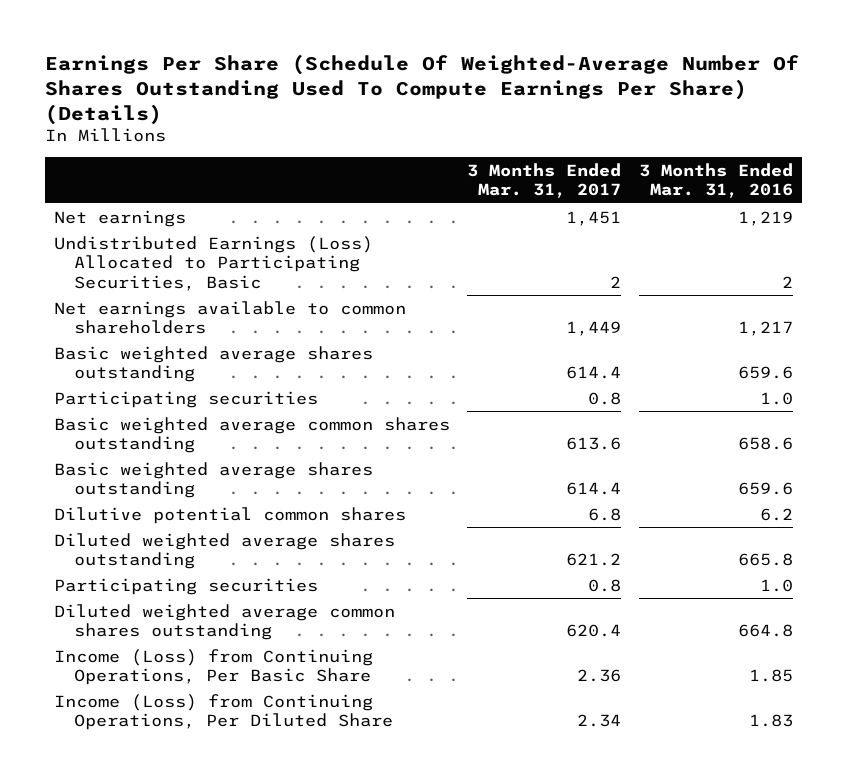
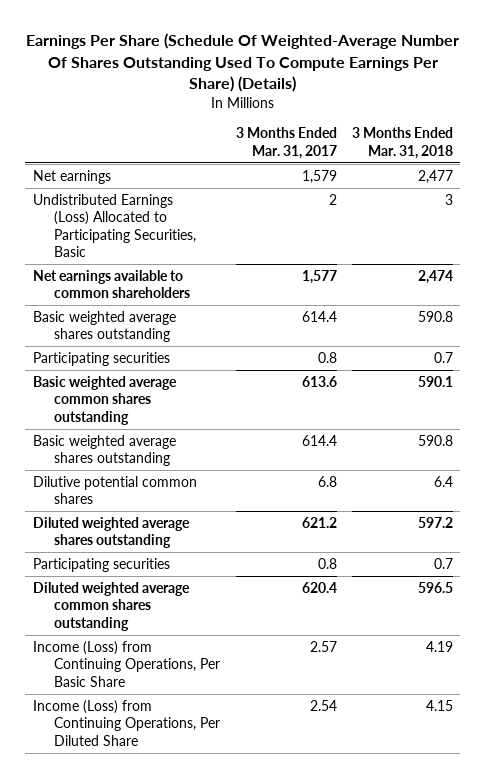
- | 3 Months Ended Mar. 31, 2017 | 3 Months Ended Mar. 31, 2016
+ | 3 Months Ended Mar. 31, 2017 | 3 Months Ended Mar. 31, 2018
- Net earnings | 1,451 | 1,219
+ Net earnings | 1,579 | 2,477
- Net earnings available to common shareholders | 1,449 | 1,217
+ Net earnings available to common shareholders | 1,577 | 2,474
- Income (Loss) from Continuing Operations, Per Basic Share | 2.36 | 1.85
- Income (Loss) from Continuing Operations, Per Diluted Share | 2.34 | 1.83
+ Income (Loss) from Continuing Operations, Per Basic Share | 2.57 | 4.19
+ Income (Loss) from Continuing Operations, Per Diluted Share | 2.54 | 4.15

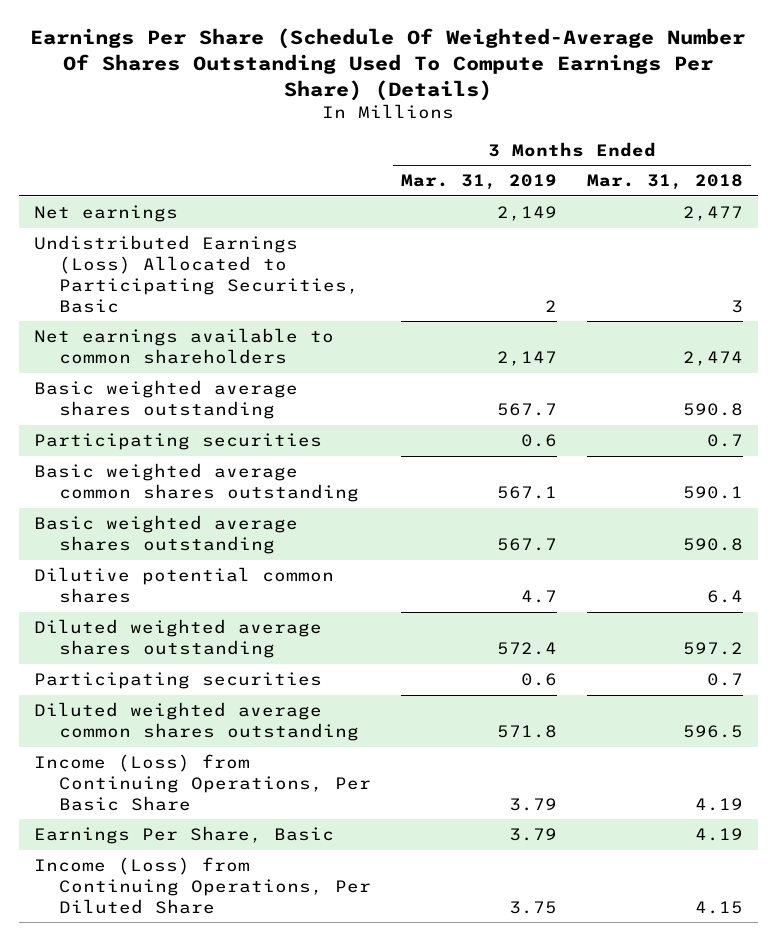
- | 3 Months Ended Mar. 31, 2017 | 3 Months Ended Mar. 31, 2018
+ | 3 Months Ended Mar. 31, 2019 | 3 Months Ended Mar. 31, 2018
+ Earnings Per Share, Basic | 3.79 | 4.19

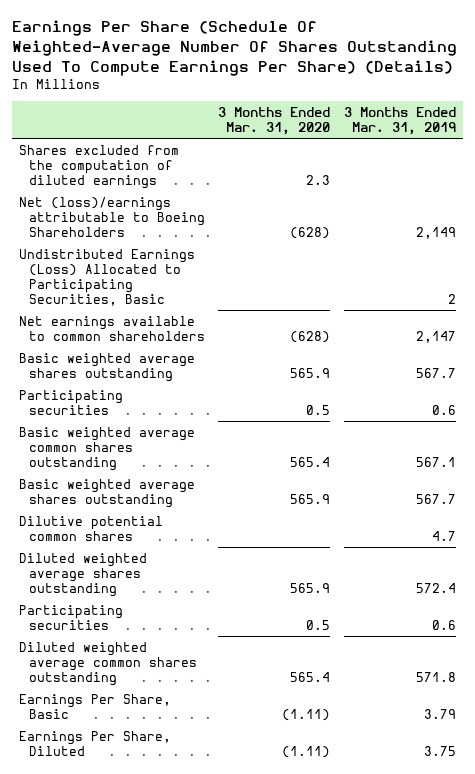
- | 3 Months Ended Mar. 31, 2019 | 3 Months Ended Mar. 31, 2018
+ | 3 Months Ended Mar. 31, 2020 | 3 Months Ended Mar. 31, 2019
- Net earnings | 2,149 | 2,477
+ Shares excluded from the computation of diluted earnings | 2.3 |
+ Net (loss)/earnings attributable to Boeing Shareholders | (628) | 2,149
- Income (Loss) from Continuing Operations, Per Basic Share | 3.79 | 4.19
- Income (Loss) from Continuing Operations, Per Diluted Share | 3.75 | 4.15
+ Earnings Per Share, Diluted | (1.11) | 3.75

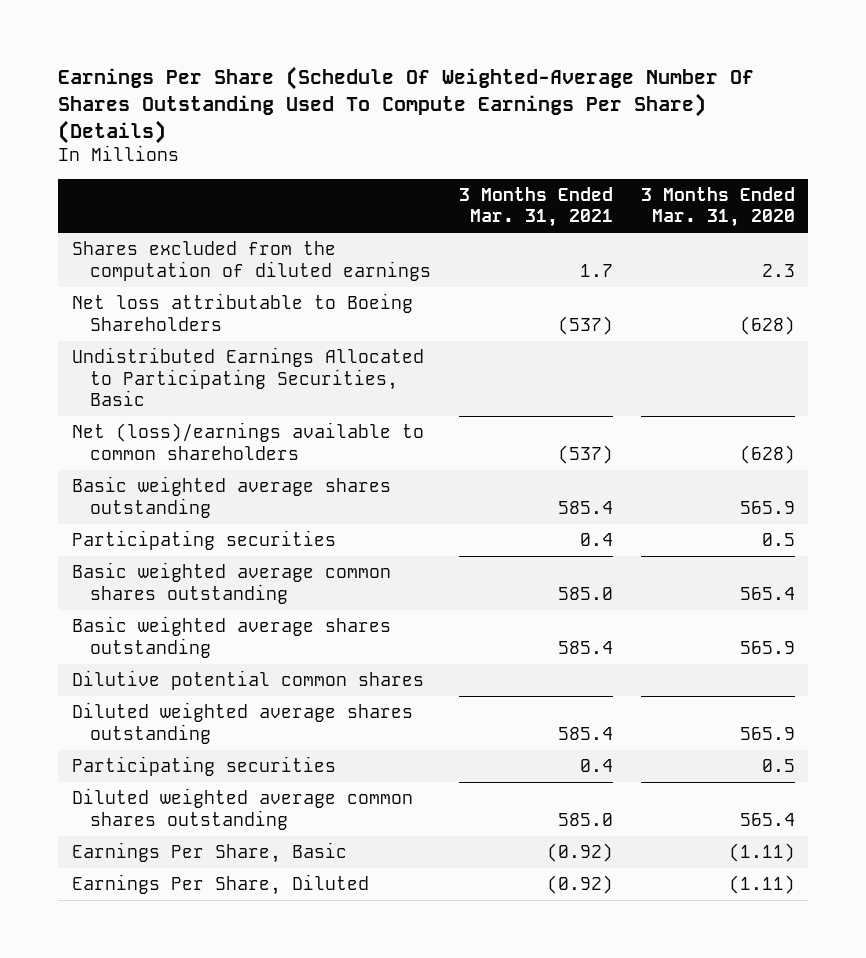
- | 3 Months Ended Mar. 31, 2020 | 3 Months Ended Mar. 31, 2019
+ | 3 Months Ended Mar. 31, 2021 | 3 Months Ended Mar. 31, 2020
- Net (loss)/earnings attributable to Boeing Shareholders | (628) | 2,149
- Undistributed Earnings (Loss) Allocated to Participating Securities, Basic | | 2
- Net earnings available to common shareholders | (628) | 2,147
+ Net loss attributable to Boeing Shareholders | (537) | (628)
+ Undistributed Earnings Allocated to Participating Securities, Basic
+ Net (loss)/earnings available to common shareholders | (537) | (628)

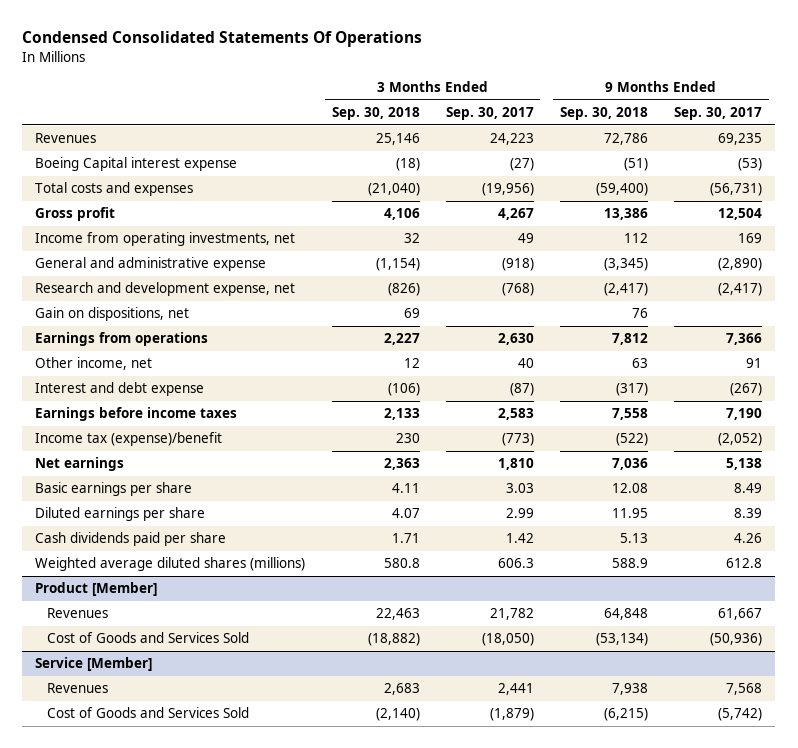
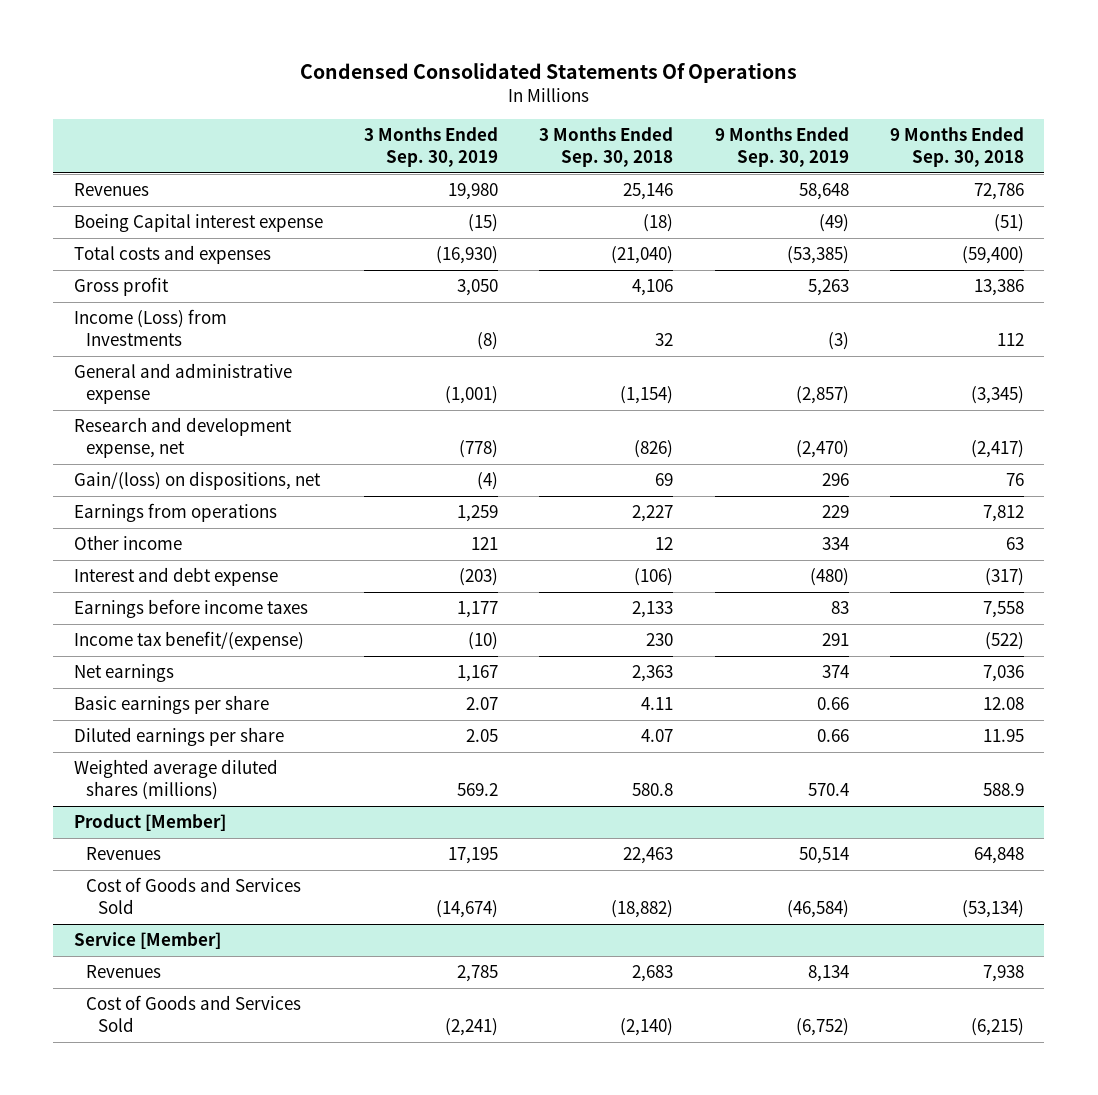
- | 3 Months Ended Sep. 30, 2018 | 3 Months Ended Sep. 30, 2017 | 9 Months Ended Sep. 30, 2018 | 9 Months Ended Sep. 30, 2017
+ | 3 Months Ended Sep. 30, 2019 | 3 Months Ended Sep. 30, 2018 | 9 Months Ended Sep. 30, 2019 | 9 Months Ended Sep. 30, 2018
- Income from operating investments, net | 32 | 49 | 112 | 169
+ Income (Loss) from Investments | (8) | 32 | (3) | 112
- Gain on dispositions, net | 69 | | 76 |
+ Gain/(loss) on dispositions, net | (4) | 69 | 296 | 76
- Other income, net | 12 | 40 | 63 | 91
+ Other income | 121 | 12 | 334 | 63
- Income tax (expense)/benefit | 230 | (773) | (522) | (2,052)
+ Income tax benefit/(expense) | (10) | 230 | 291 | (522)
- Cash dividends paid per share | 1.71 | 1.42 | 5.13 | 4.26

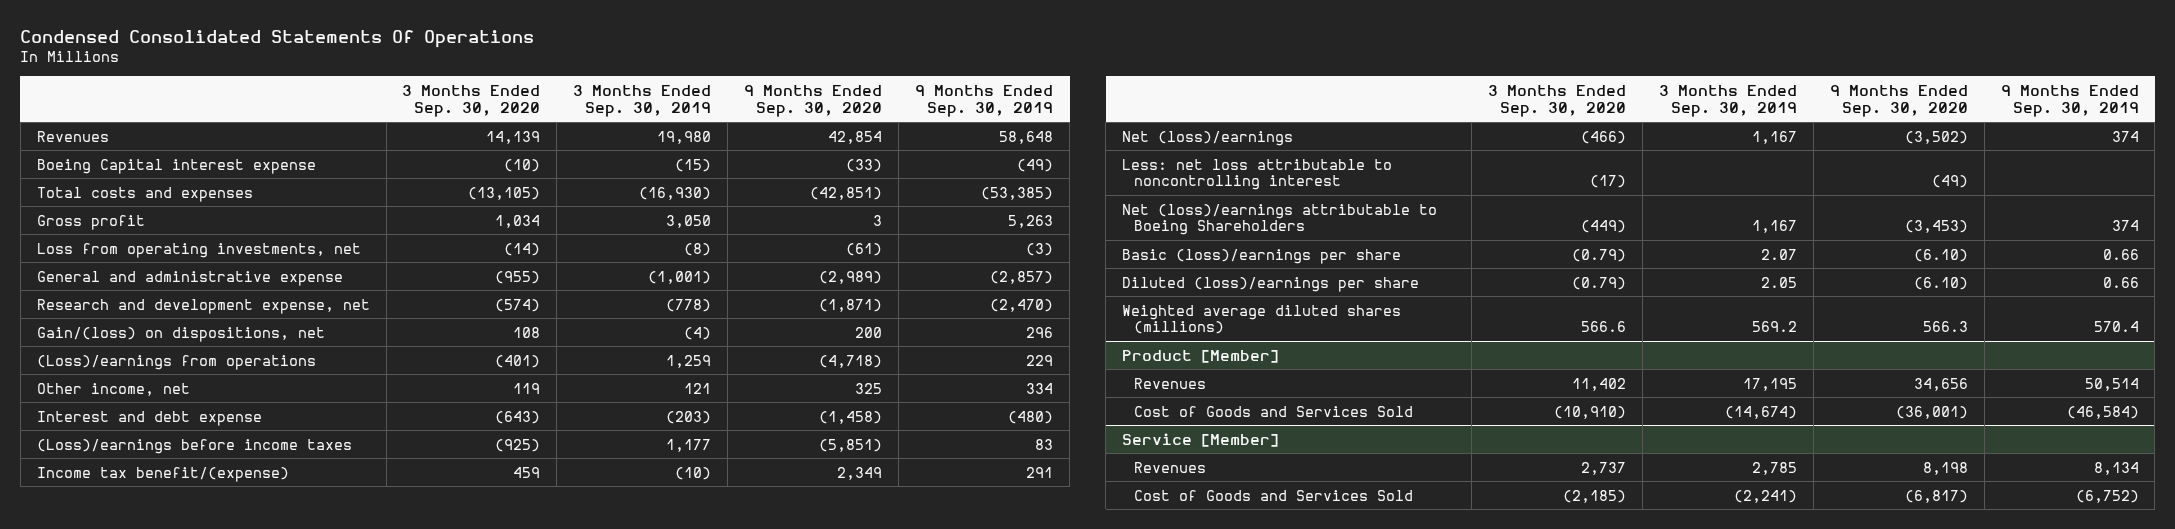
- | 3 Months Ended Sep. 30, 2019 | 3 Months Ended Sep. 30, 2018 | 9 Months Ended Sep. 30, 2019 | 9 Months Ended Sep. 30, 2018
+ | 3 Months Ended Sep. 30, 2020 | 3 Months Ended Sep. 30, 2019 | 9 Months Ended Sep. 30, 2020 | 9 Months Ended Sep. 30, 2019
- Income (Loss) from Investments | (8) | 32 | (3) | 112
+ Loss from operating investments, net | (14) | (8) | (61) | (3)
- Earnings from operations | 1,259 | 2,227 | 229 | 7,812
- Other income | 121 | 12 | 334 | 63
+ (Loss)/earnings from operations | (401) | 1,259 | (4,718) | 229
+ Other income, net | 119 | 121 | 325 | 334
- Earnings before income taxes | 1,177 | 2,133 | 83 | 7,558
+ (Loss)/earnings before income taxes | (925) | 1,177 | (5,851) | 83
- Net earnings | 1,167 | 2,363 | 374 | 7,036
- Basic earnings per share | 2.07 | 4.11 | 0.66 | 12.08
- Diluted earnings per share | 2.05 | 4.07 | 0.66 | 11.95
+ Net (loss)/earnings | (466) | 1,167 | (3,502) | 374
+ Less: net loss attributable to noncontrolling interest | (17) | | (49) |
+ Net (loss)/earnings attributable to Boeing Shareholders | (449) | 1,167 | (3,453) | 374
+ Basic (loss)/earnings per share | (0.79) | 2.07 | (6.10) | 0.66
+ Diluted (loss)/earnings per share | (0.79) | 2.05 | (6.10) | 0.66

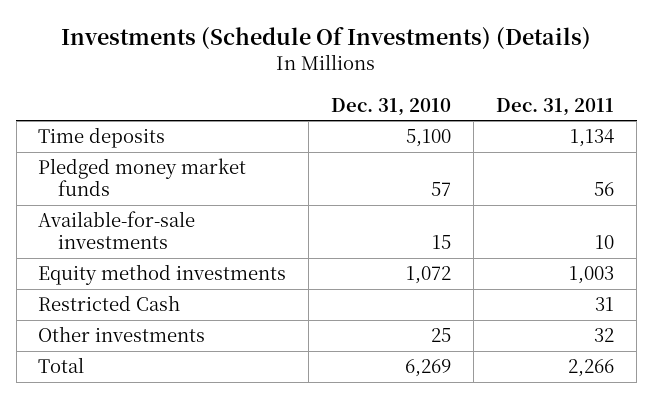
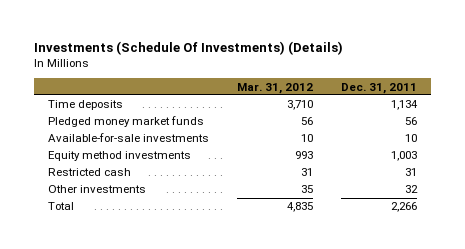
- | Dec. 31, 2010 | Dec. 31, 2011
+ | Mar. 31, 2012 | Dec. 31, 2011
- Restricted Cash | | 31
+ Restricted cash | 31 | 31

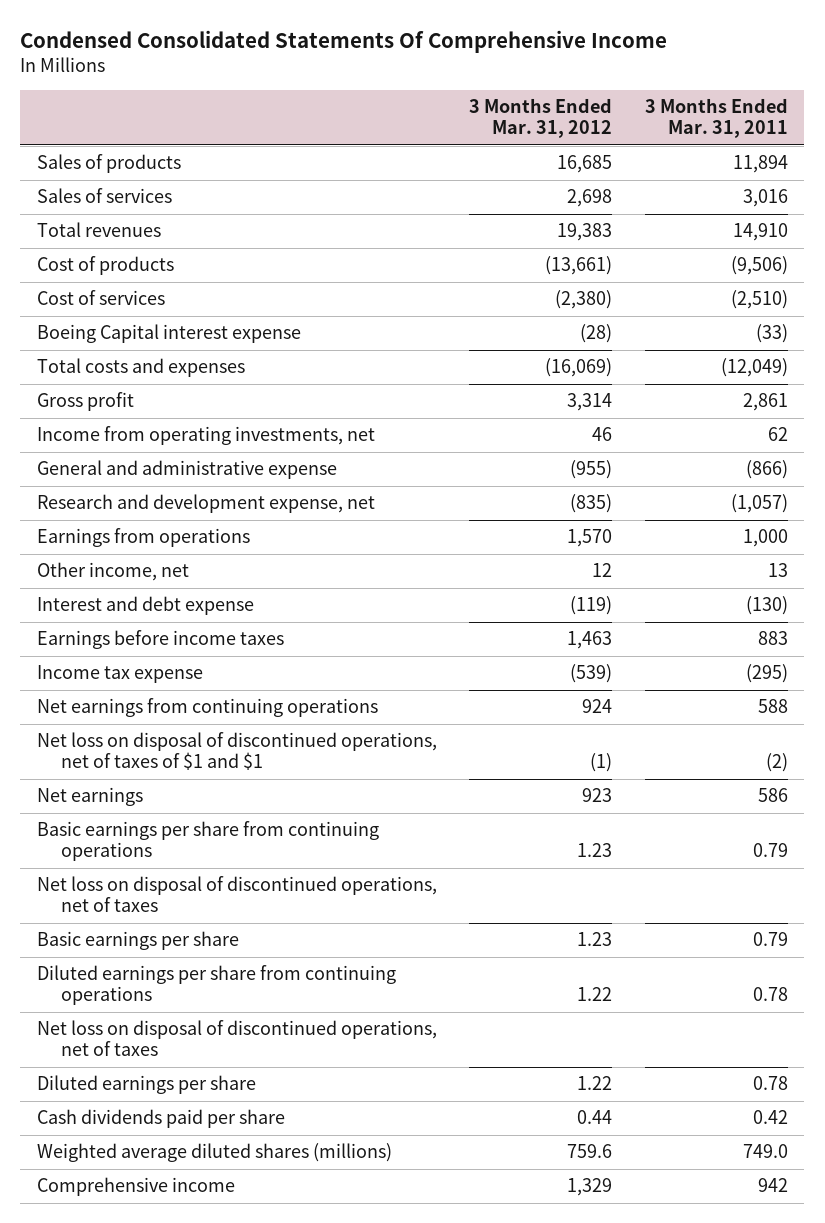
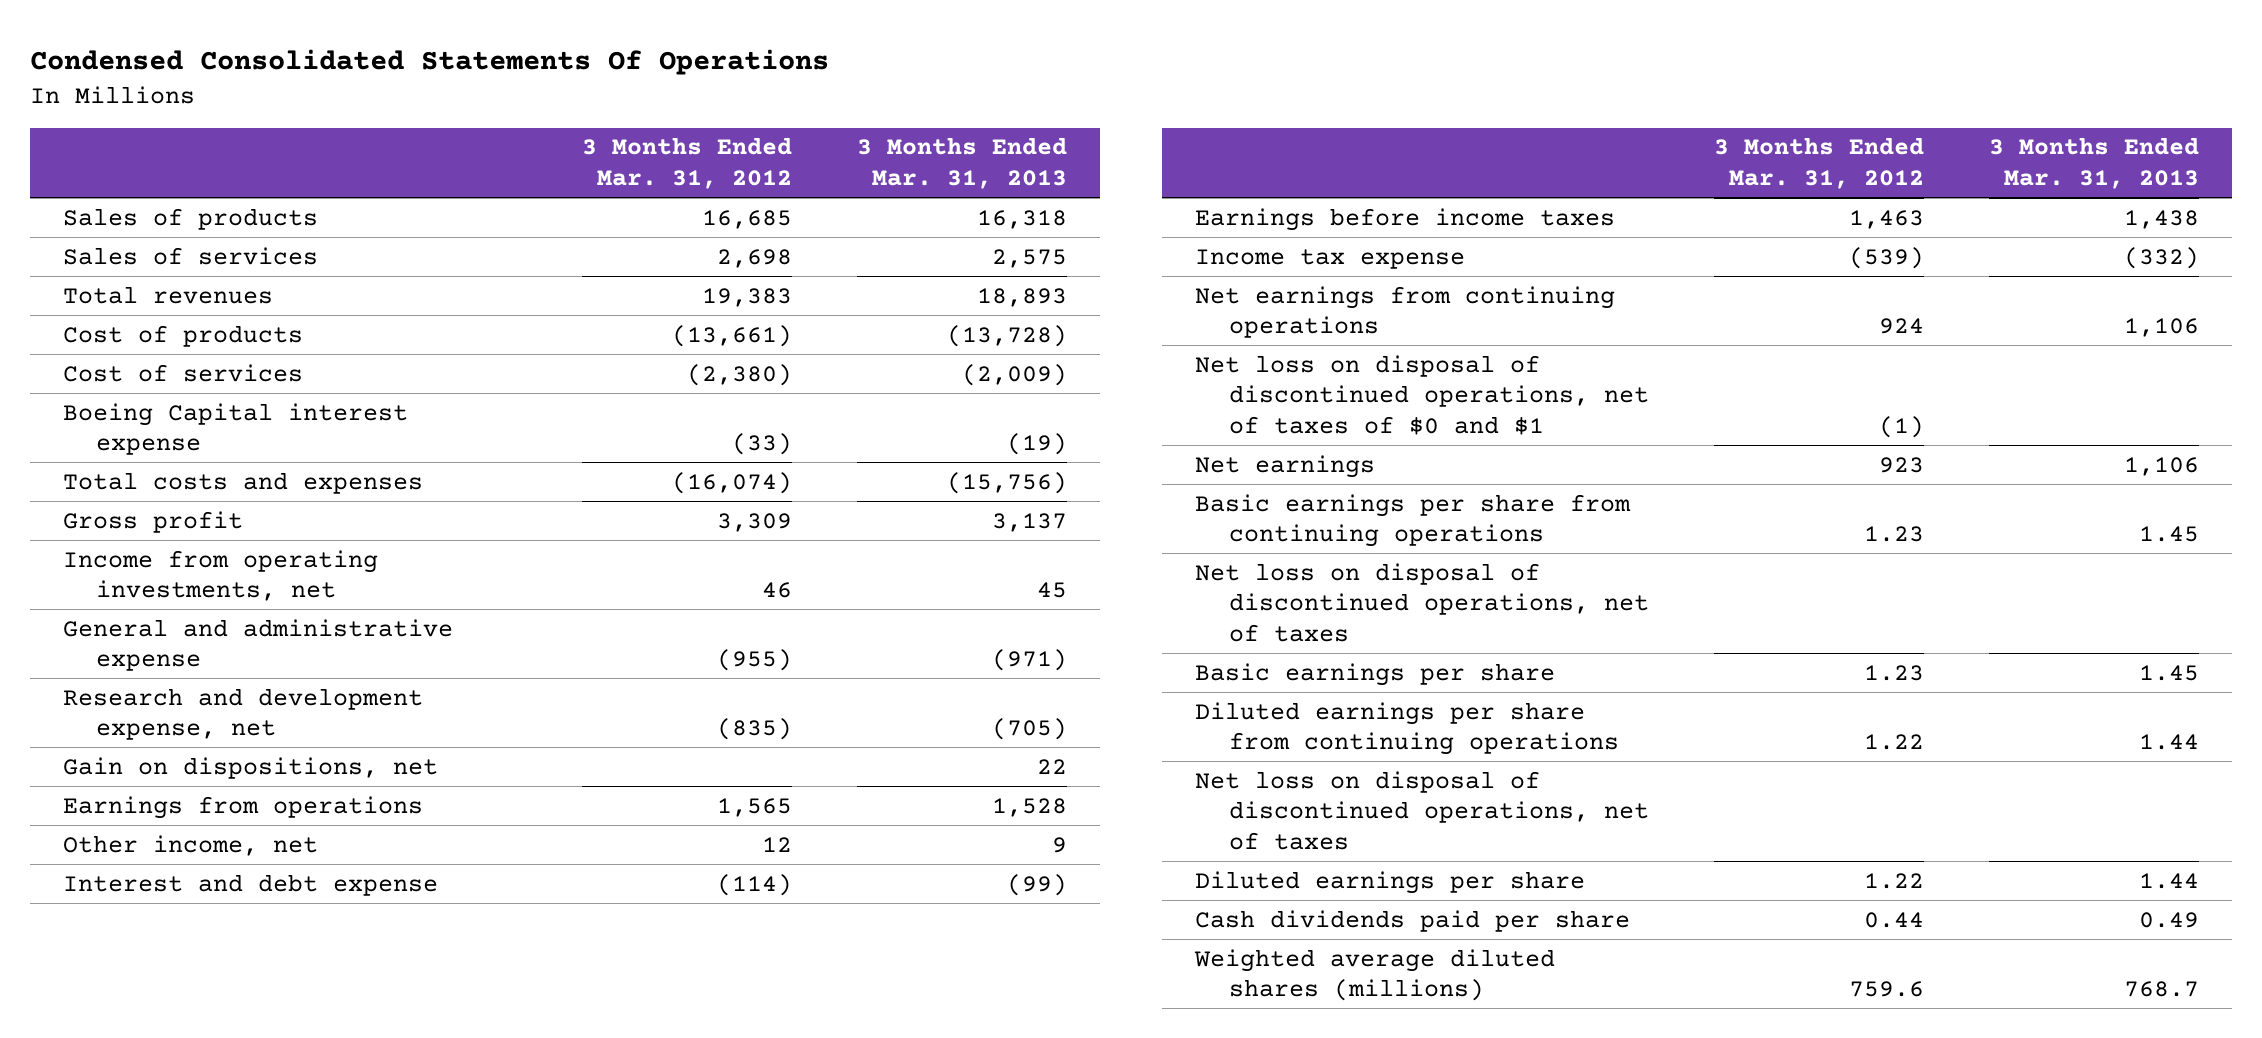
- Condensed Consolidated Statements Of Comprehensive Income
+ Condensed Consolidated Statements Of Operations
- | 3 Months Ended Mar. 31, 2012 | 3 Months Ended Mar. 31, 2011
+ | 3 Months Ended Mar. 31, 2012 | 3 Months Ended Mar. 31, 2013
- Boeing Capital interest expense | (28) | (33)
- Total costs and expenses | (16,069) | (12,049)
- Gross profit | 3,314 | 2,861
+ Boeing Capital interest expense | (33) | (19)
+ Total costs and expenses | (16,074) | (15,756)
+ Gross profit | 3,309 | 3,137
- Earnings from operations | 1,570 | 1,000
+ Gain on dispositions, net | | 22
+ Earnings from operations | 1,565 | 1,528
- Interest and debt expense | (119) | (130)
+ Interest and debt expense | (114) | (99)
- Net loss on disposal of discontinued operations, net of taxes of $1 and $1 | (1) | (2)
+ Net loss on disposal of discontinued operations, net of taxes of $0 and $1 | (1) |
- Comprehensive income | 1,329 | 942

